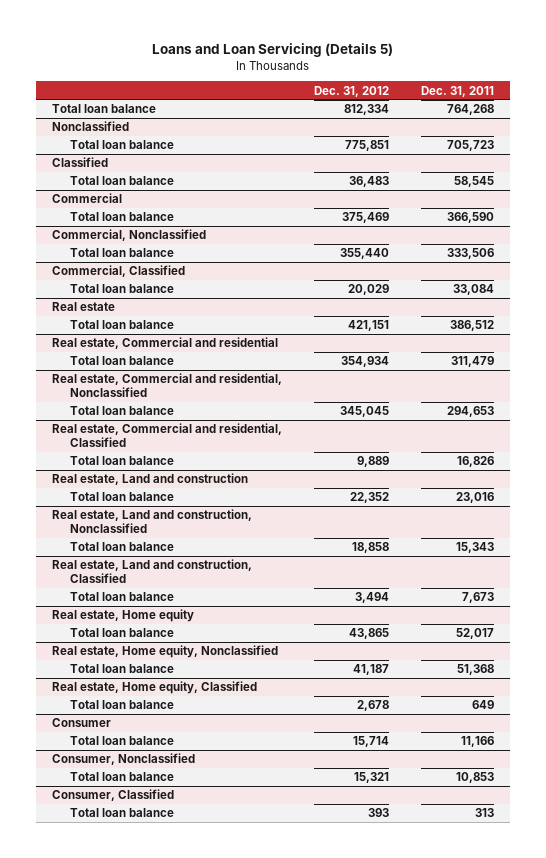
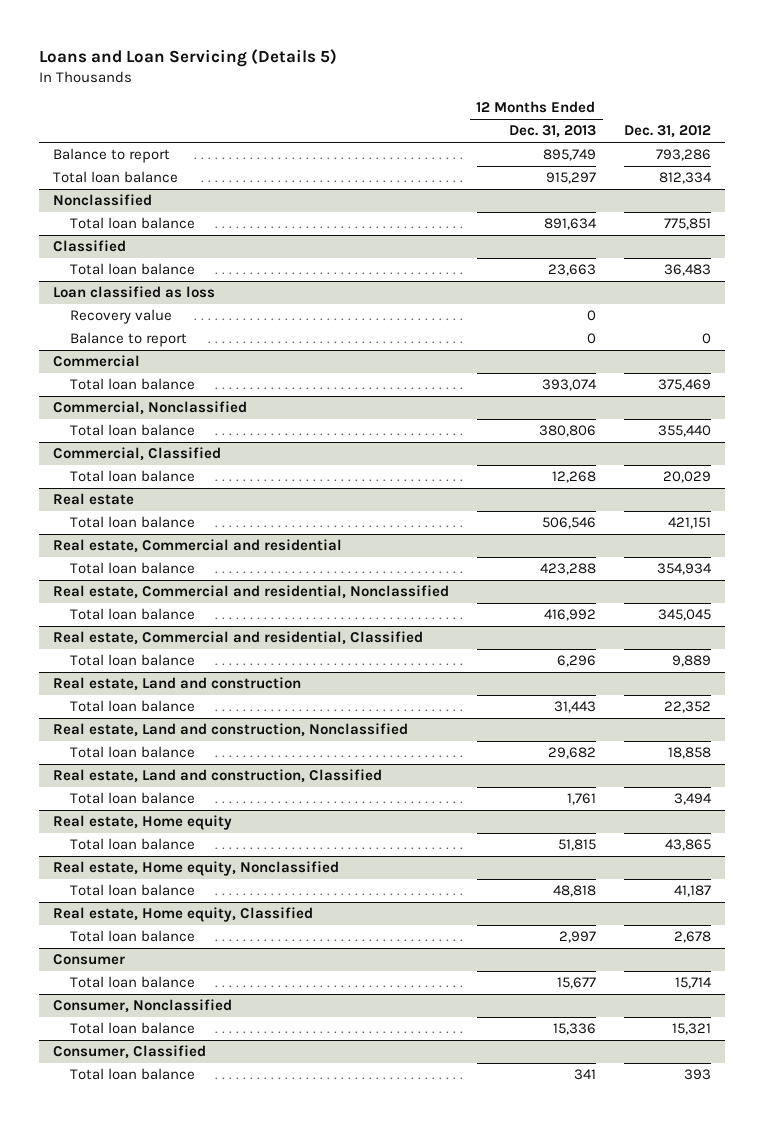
- | Dec. 31, 2012 | Dec. 31, 2011
+ | 12 Months Ended Dec. 31, 2013 | Dec. 31, 2012
+ Balance to report | 895,749 | 793,286
+ Loan classified as loss
+ Recovery value | 0 |
+ Balance to report | 0 | 0

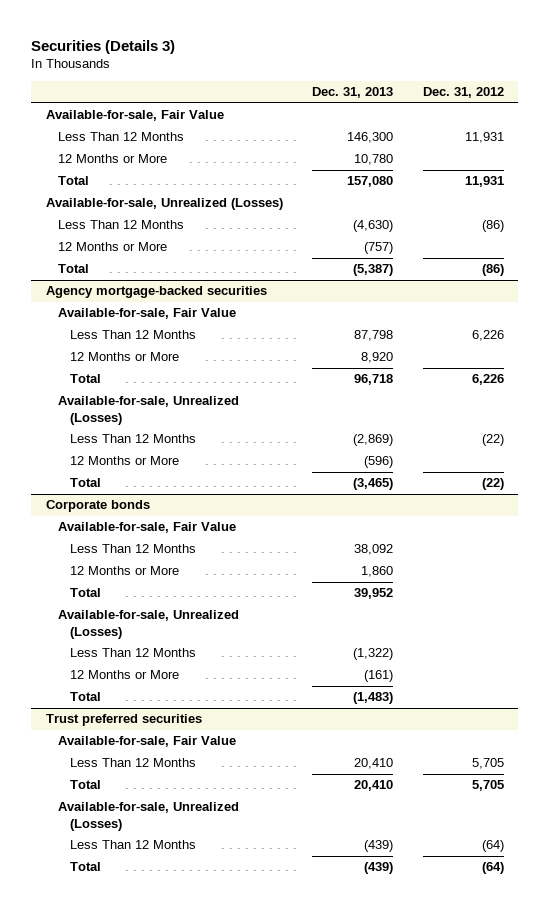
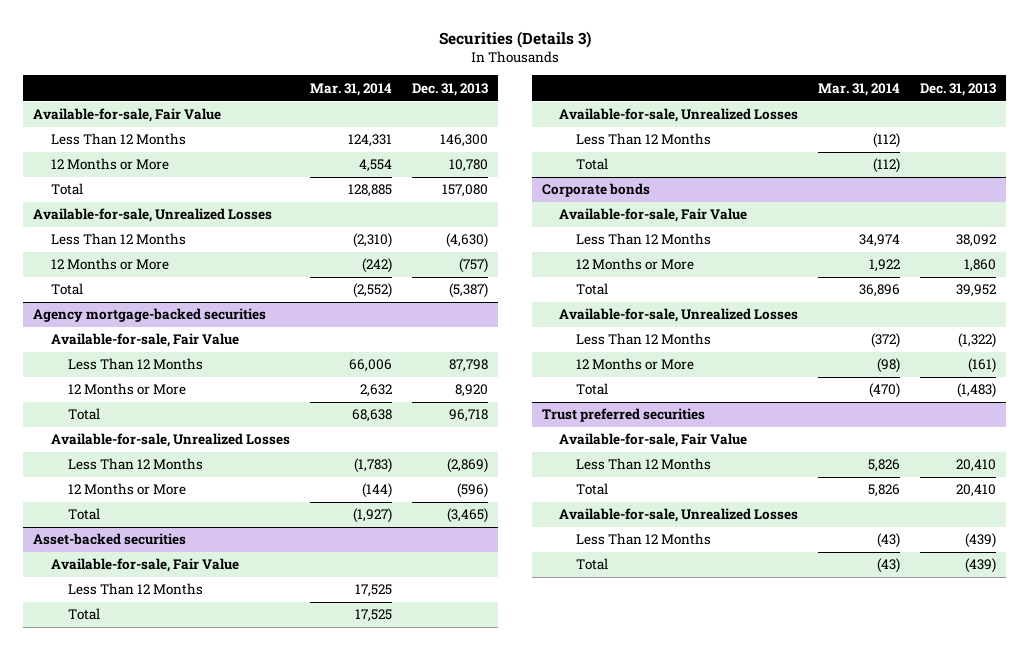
- | Dec. 31, 2013 | Dec. 31, 2012
+ | Mar. 31, 2014 | Dec. 31, 2013
- Available-for-sale, Unrealized (Losses)
+ Available-for-sale, Unrealized Losses
@ Agency mortgage-backed securities
- Available-for-sale, Unrealized (Losses)
+ Available-for-sale, Unrealized Losses
+ Asset-backed securities
+ Available-for-sale, Fair Value
+ Less Than 12 Months | 17,525 |
+ Total | 17,525 |
+ Available-for-sale, Unrealized Losses
+ Less Than 12 Months | (112) |
+ Total | (112) |
@ Corporate bonds
- Available-for-sale, Unrealized (Losses)
+ Available-for-sale, Unrealized Losses
@ Trust preferred securities
- Available-for-sale, Unrealized (Losses)
+ Available-for-sale, Unrealized Losses

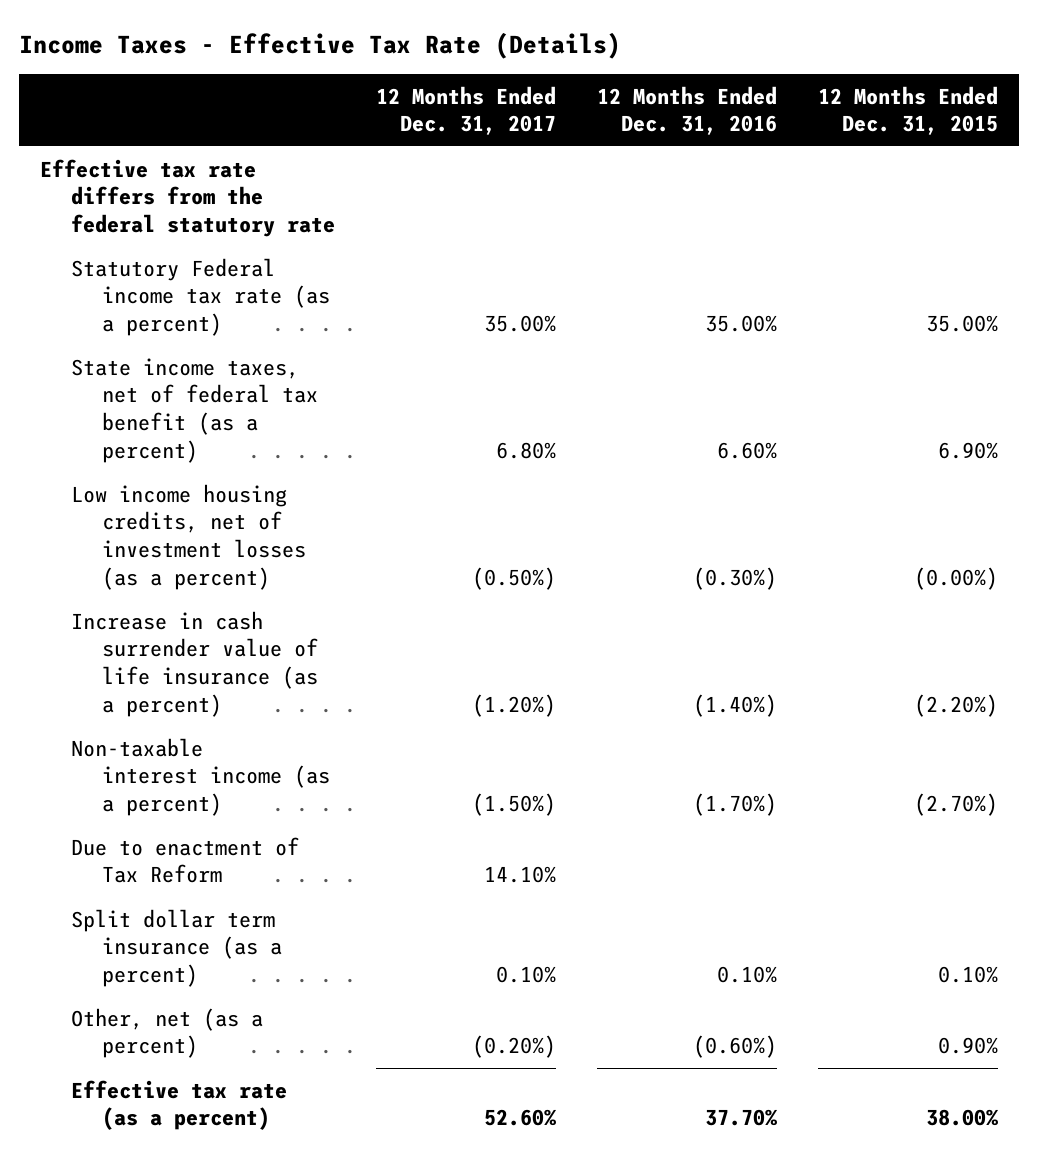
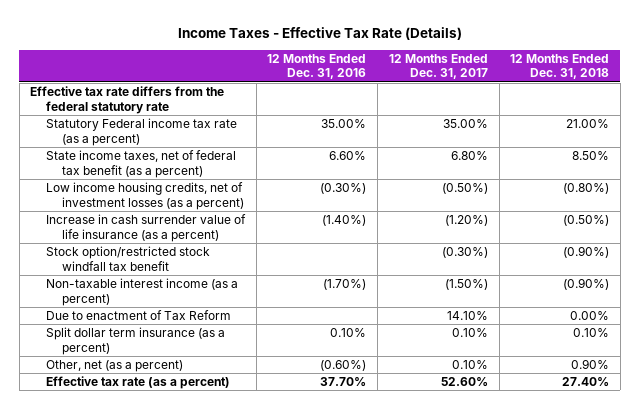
- | 12 Months Ended Dec. 31, 2017 | 12 Months Ended Dec. 31, 2016 | 12 Months Ended Dec. 31, 2015
+ | 12 Months Ended Dec. 31, 2016 | 12 Months Ended Dec. 31, 2017 | 12 Months Ended Dec. 31, 2018
+ Stock option/restricted stock windfall tax benefit | | (0.30%) | (0.90%)
- Other, net (as a percent) | (0.20%) | (0.60%) | 0.90%
+ Other, net (as a percent) | (0.60%) | 0.10% | 0.90%

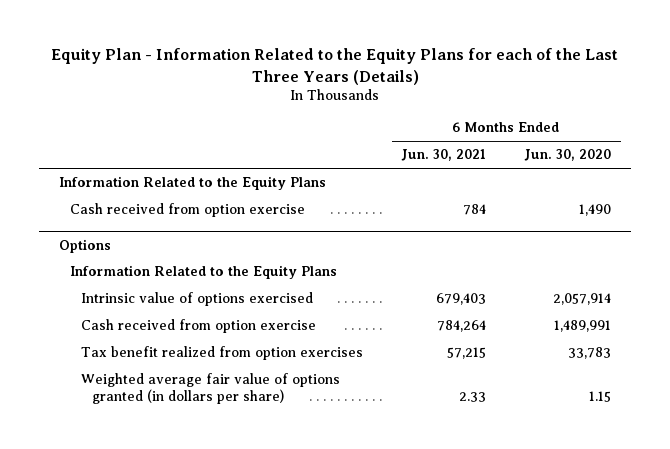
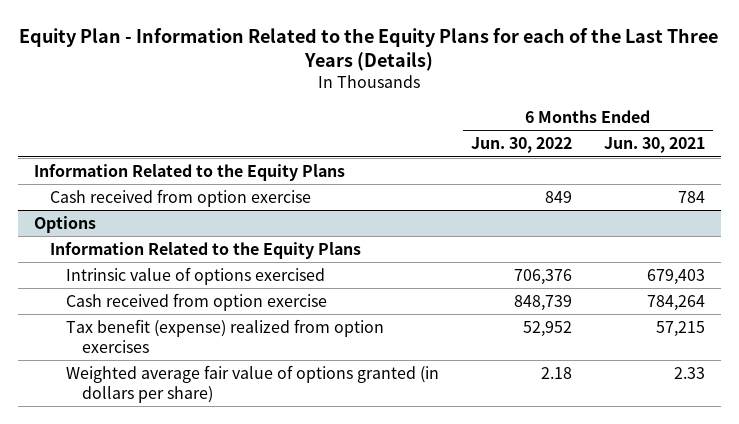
- | 6 Months Ended Jun. 30, 2021 | 6 Months Ended Jun. 30, 2020
+ | 6 Months Ended Jun. 30, 2022 | 6 Months Ended Jun. 30, 2021
@ Options
- Tax benefit realized from option exercises | 57,215 | 33,783
+ Tax benefit (expense) realized from option exercises | 52,952 | 57,215

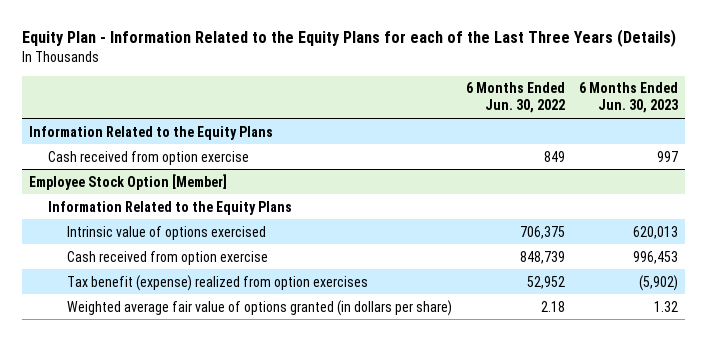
- | 6 Months Ended Jun. 30, 2022 | 6 Months Ended Jun. 30, 2021
+ | 6 Months Ended Jun. 30, 2022 | 6 Months Ended Jun. 30, 2023
- Options
+ Employee Stock Option [Member]
- Intrinsic value of options exercised | 706,376 | 679,403
+ Intrinsic value of options exercised | 706,375 | 620,013

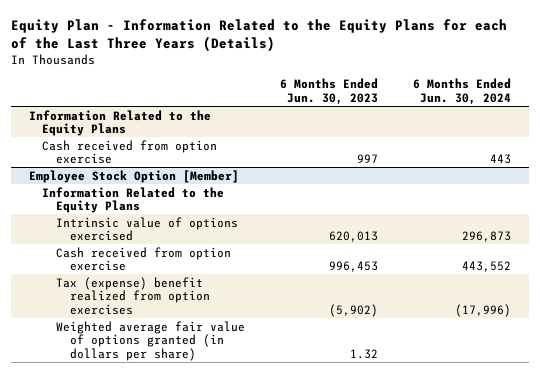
- | 6 Months Ended Jun. 30, 2022 | 6 Months Ended Jun. 30, 2023
+ | 6 Months Ended Jun. 30, 2023 | 6 Months Ended Jun. 30, 2024
@ Employee Stock Option [Member]
- Tax benefit (expense) realized from option exercises | 52,952 | (5,902)
+ Tax (expense) benefit realized from option exercises | (5,902) | (17,996)

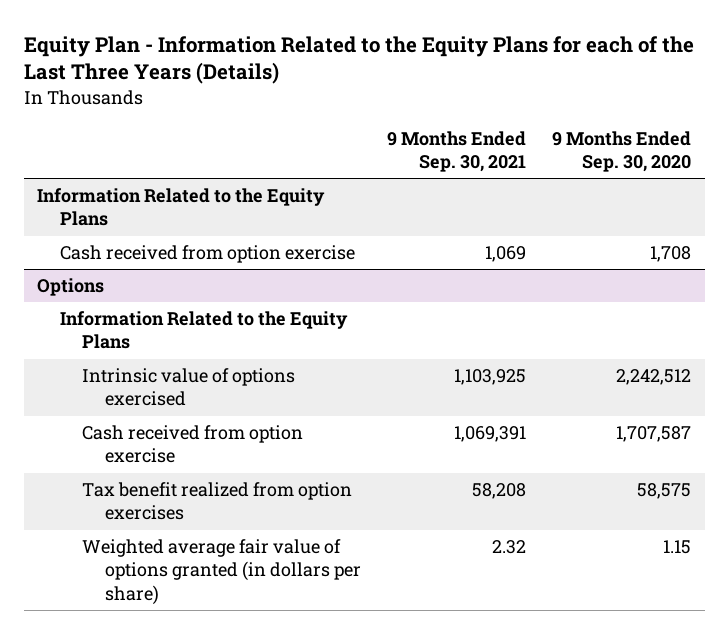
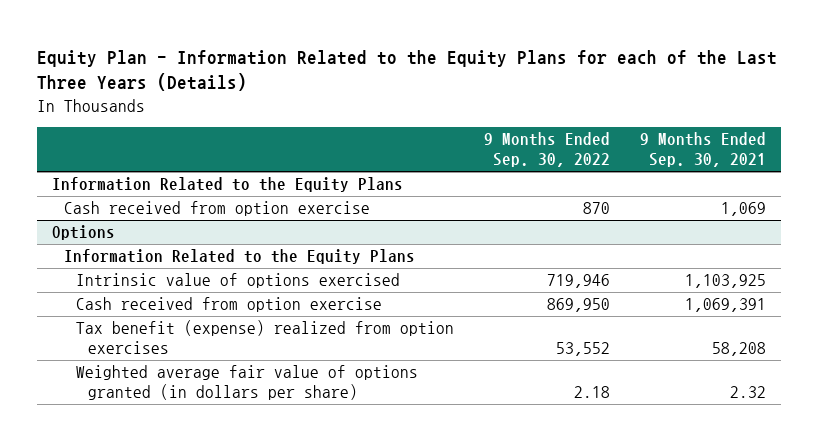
- | 9 Months Ended Sep. 30, 2021 | 9 Months Ended Sep. 30, 2020
+ | 9 Months Ended Sep. 30, 2022 | 9 Months Ended Sep. 30, 2021
@ Options
- Tax benefit realized from option exercises | 58,208 | 58,575
+ Tax benefit (expense) realized from option exercises | 53,552 | 58,208

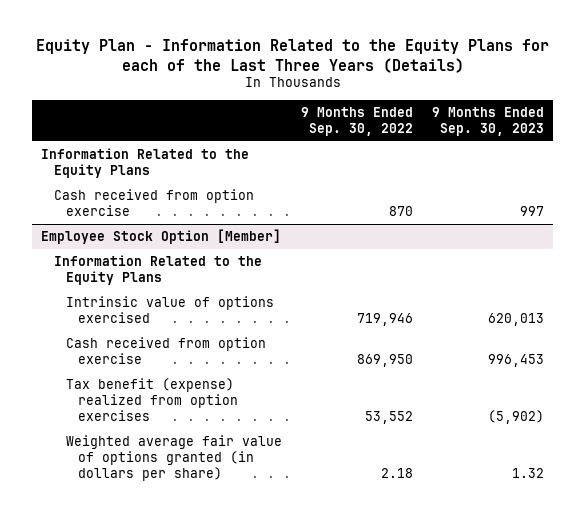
- | 9 Months Ended Sep. 30, 2022 | 9 Months Ended Sep. 30, 2021
+ | 9 Months Ended Sep. 30, 2022 | 9 Months Ended Sep. 30, 2023
- Options
+ Employee Stock Option [Member]

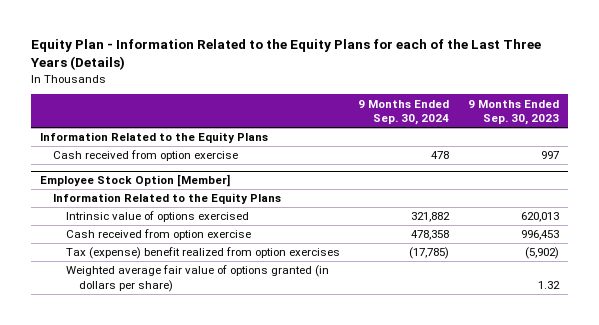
- | 9 Months Ended Sep. 30, 2022 | 9 Months Ended Sep. 30, 2023
+ | 9 Months Ended Sep. 30, 2024 | 9 Months Ended Sep. 30, 2023
@ Employee Stock Option [Member]
- Tax benefit (expense) realized from option exercises | 53,552 | (5,902)
+ Tax (expense) benefit realized from option exercises | (17,785) | (5,902)

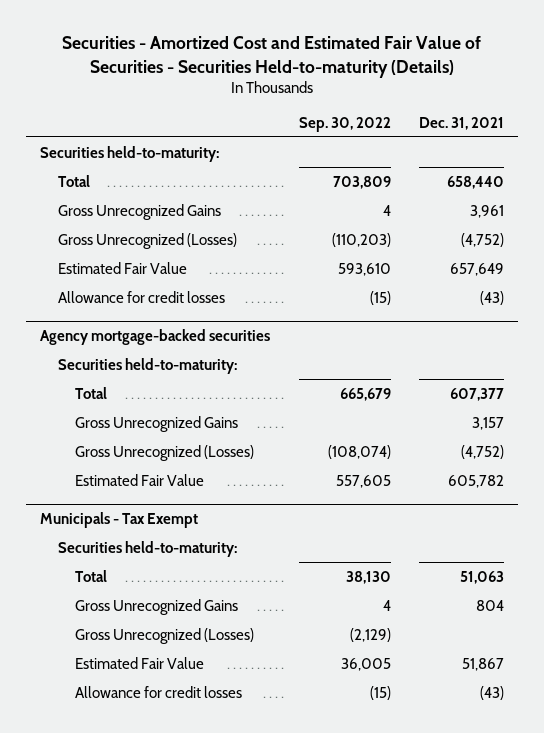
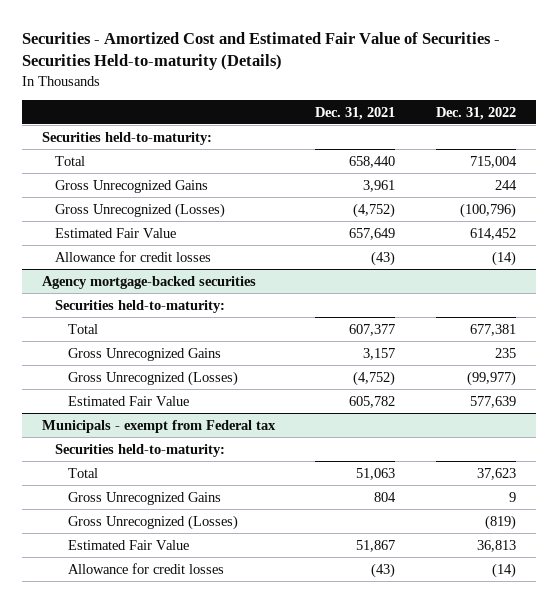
- | Sep. 30, 2022 | Dec. 31, 2021
+ | Dec. 31, 2021 | Dec. 31, 2022
- Municipals - Tax Exempt
+ Municipals - exempt from Federal tax

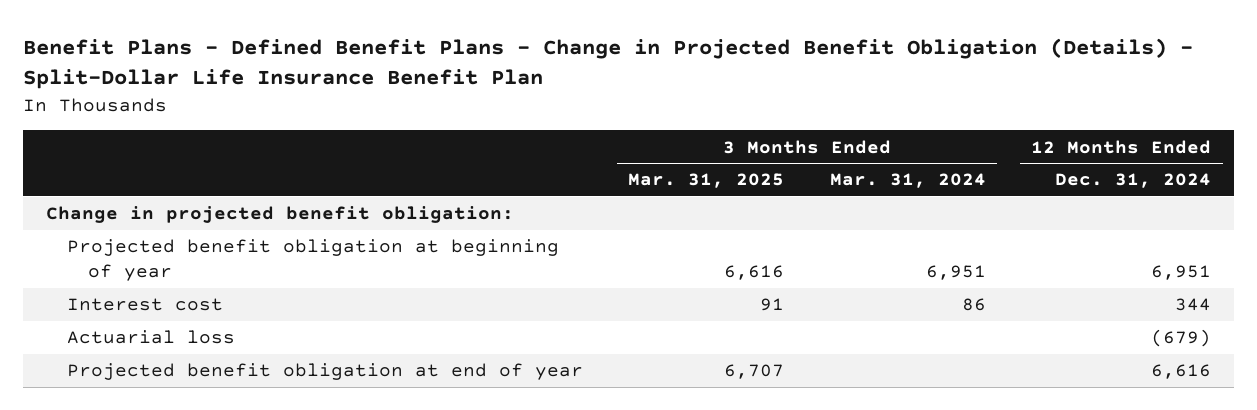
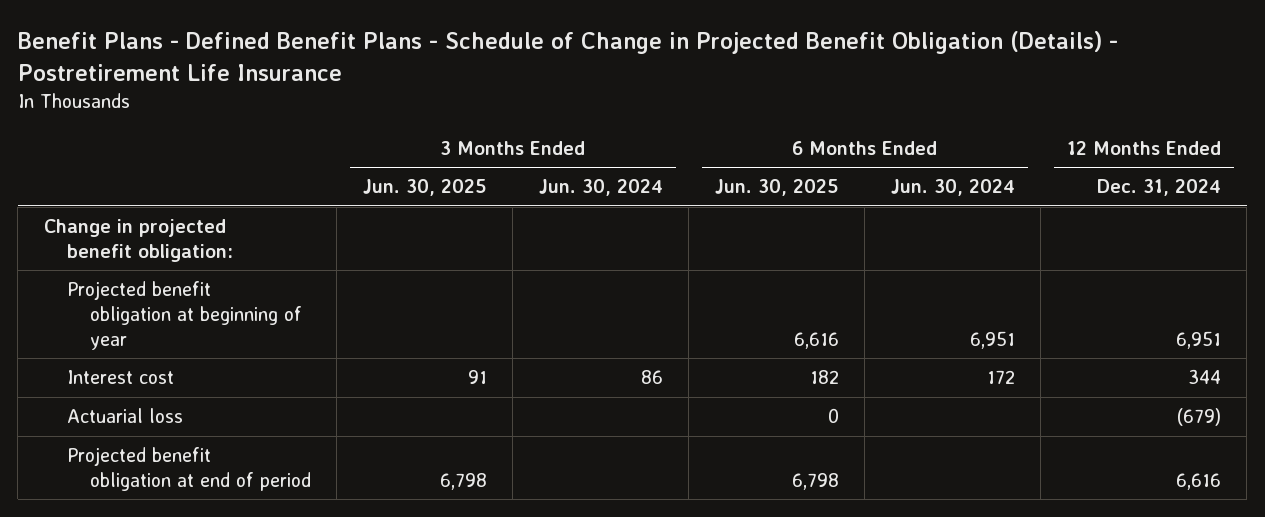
- Benefit Plans - Defined Benefit Plans - Change in Projected Benefit Obligation (Details) - Split-Dollar Life Insurance Benefit Plan
+ Benefit Plans - Defined Benefit Plans - Schedule of Change in Projected Benefit Obligation (Details) - Postretirement Life Insurance
- | 3 Months Ended Mar. 31, 2025 | 3 Months Ended Mar. 31, 2024 | 12 Months Ended Dec. 31, 2024
+ | 3 Months Ended Jun. 30, 2025 | 3 Months Ended Jun. 30, 2024 | 6 Months Ended Jun. 30, 2025 | 6 Months Ended Jun. 30, 2024 | 12 Months Ended Dec. 31, 2024
- Projected benefit obligation at end of year | 6,707 | | 6,616
+ Projected benefit obligation at end of period | 6,798 | | 6,798 | | 6,616

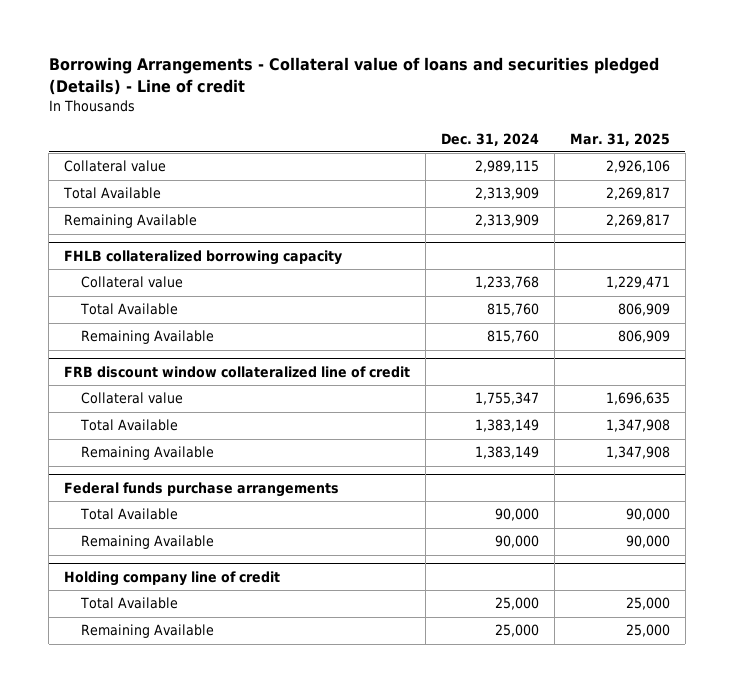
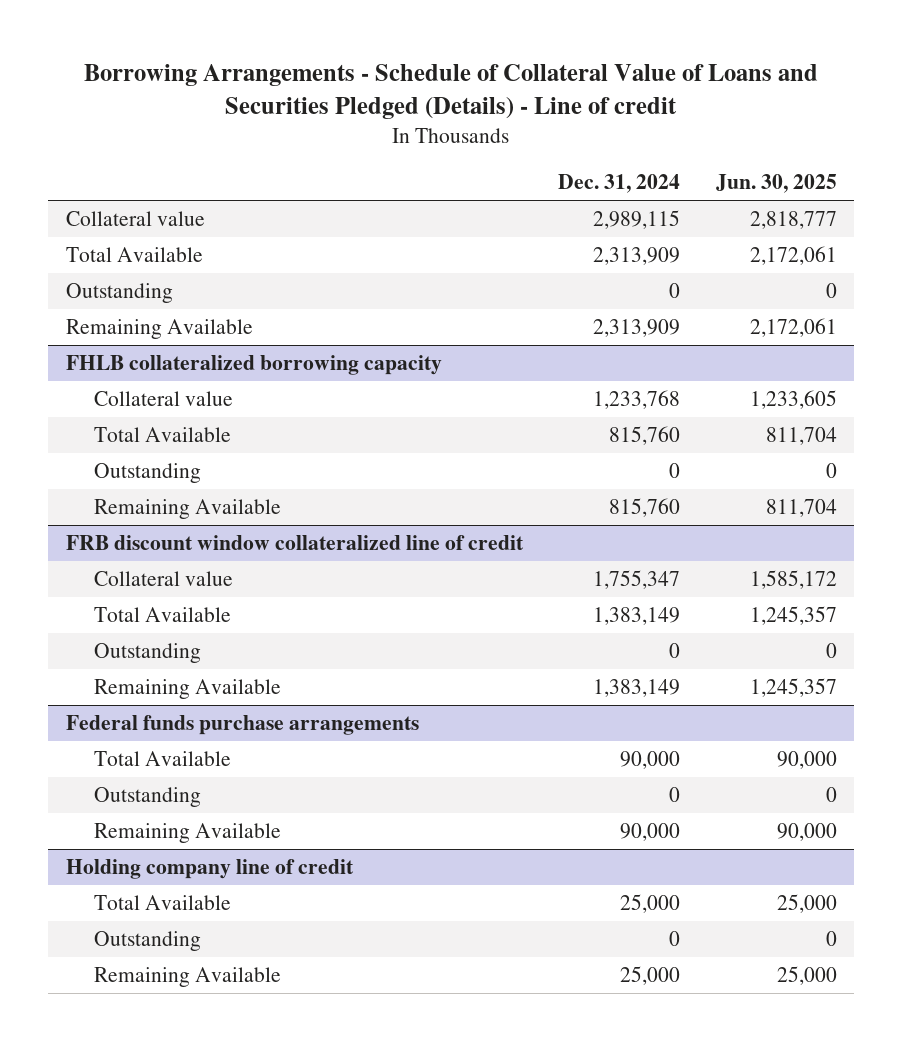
- Borrowing Arrangements - Collateral value of loans and securities pledged (Details) - Line of credit
+ Borrowing Arrangements - Schedule of Collateral Value of Loans and Securities Pledged (Details) - Line of credit
- | Dec. 31, 2024 | Mar. 31, 2025
+ | Dec. 31, 2024 | Jun. 30, 2025
+ Outstanding | 0 | 0
@ FHLB collateralized borrowing capacity
+ Outstanding | 0 | 0
@ FRB discount window collateralized line of credit
+ Outstanding | 0 | 0
@ Federal funds purchase arrangements
+ Outstanding | 0 | 0
@ Holding company line of credit
+ Outstanding | 0 | 0

